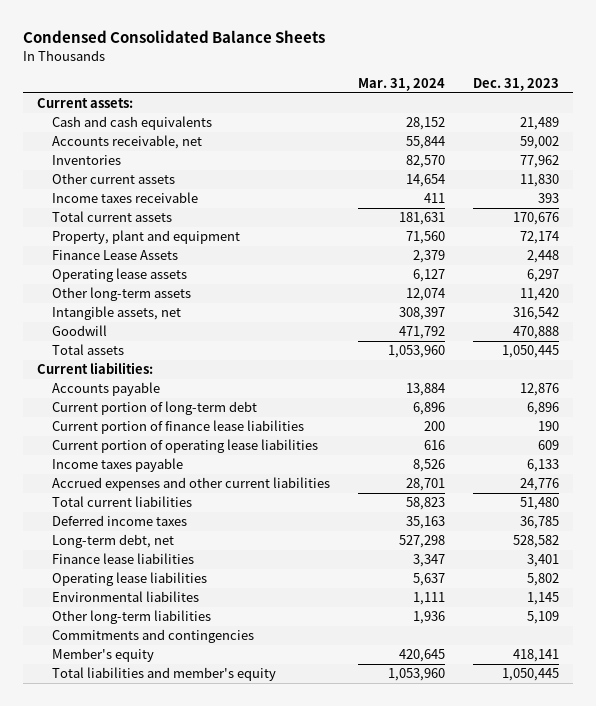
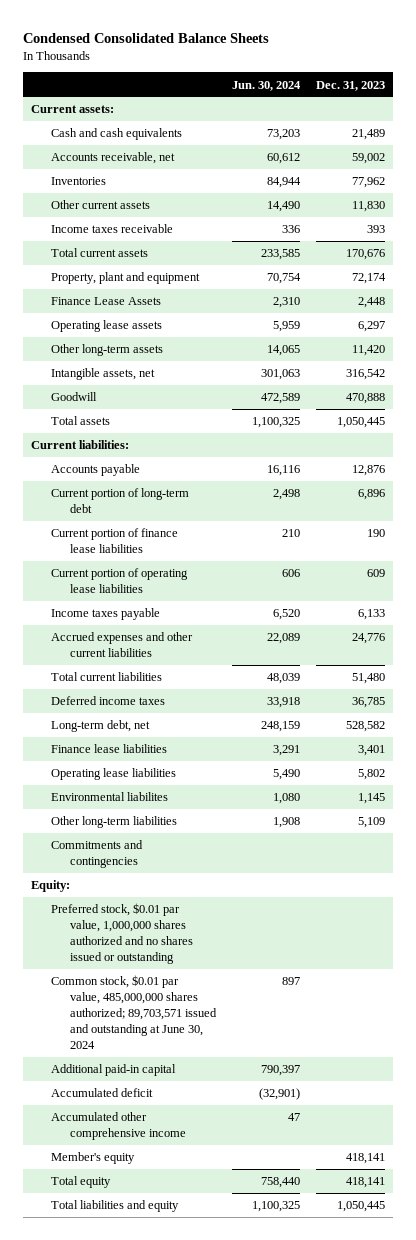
- | Mar. 31, 2024 | Dec. 31, 2023
+ | Jun. 30, 2024 | Dec. 31, 2023
+ Equity:
+ Preferred stock, $0.01 par value, 1,000,000 shares authorized and no shares issued or outstanding
+ Common stock, $0.01 par value, 485,000,000 shares authorized; 89,703,571 issued and outstanding at June 30, 2024 | 897 |
+ Additional paid-in capital | 790,397 |
+ Accumulated deficit | (32,901) |
+ Accumulated other comprehensive income | 47 |
- Total liabilities and member's equity | 1,053,960 | 1,050,445
+ Total equity | 758,440 | 418,141
+ Total liabilities and equity | 1,100,325 | 1,050,445

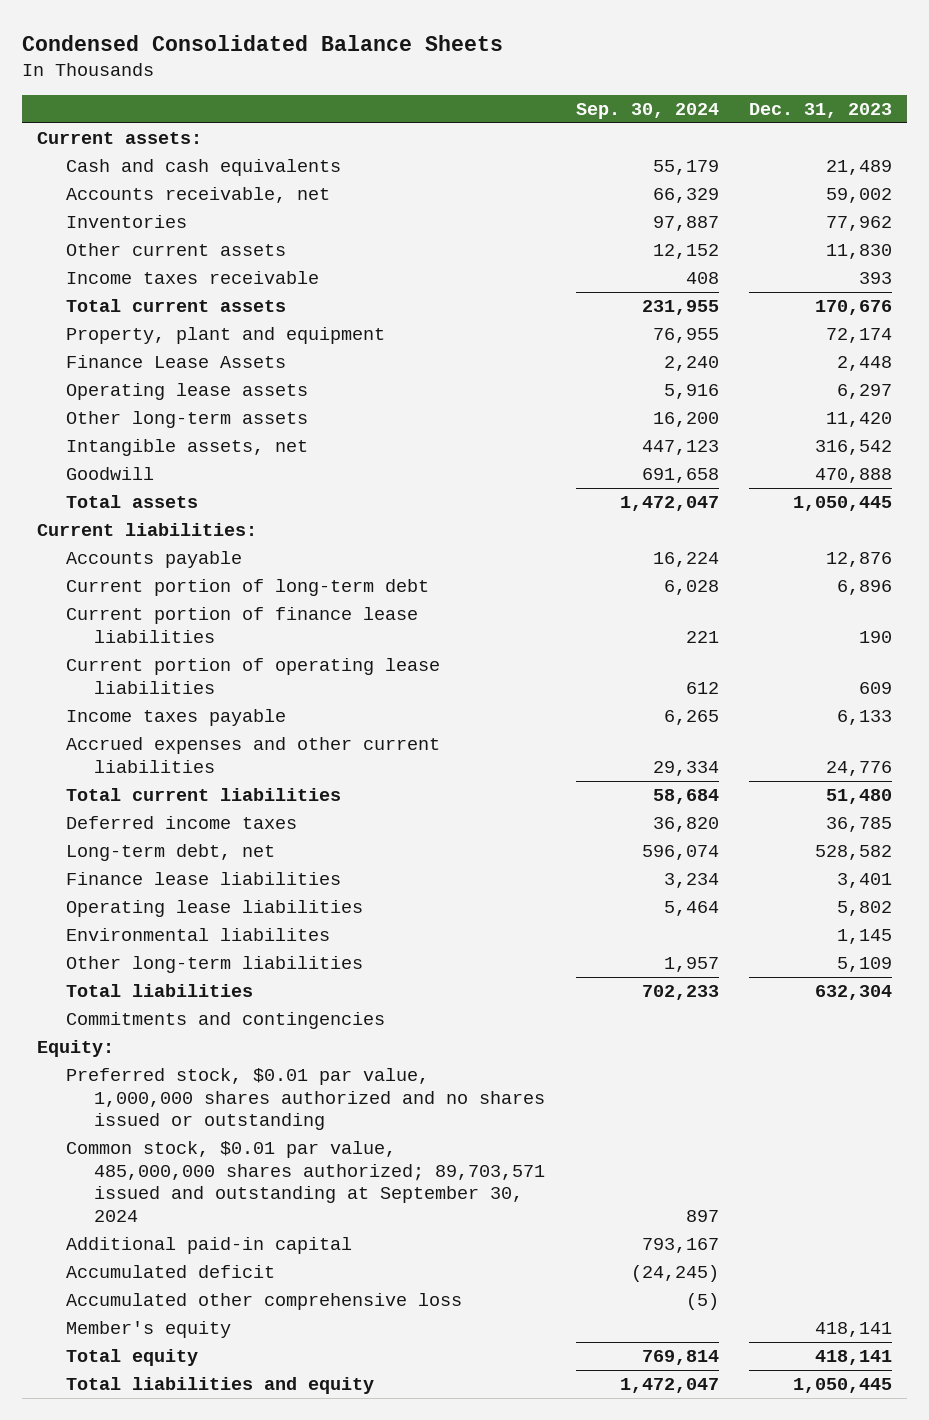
- | Jun. 30, 2024 | Dec. 31, 2023
+ | Sep. 30, 2024 | Dec. 31, 2023
+ Total liabilities | 702,233 | 632,304
- Common stock, $0.01 par value, 485,000,000 shares authorized; 89,703,571 issued and outstanding at June 30, 2024 | 897 |
+ Common stock, $0.01 par value, 485,000,000 shares authorized; 89,703,571 issued and outstanding at September 30, 2024 | 897 |
- Accumulated other comprehensive income | 47 |
+ Accumulated other comprehensive loss | (5) |

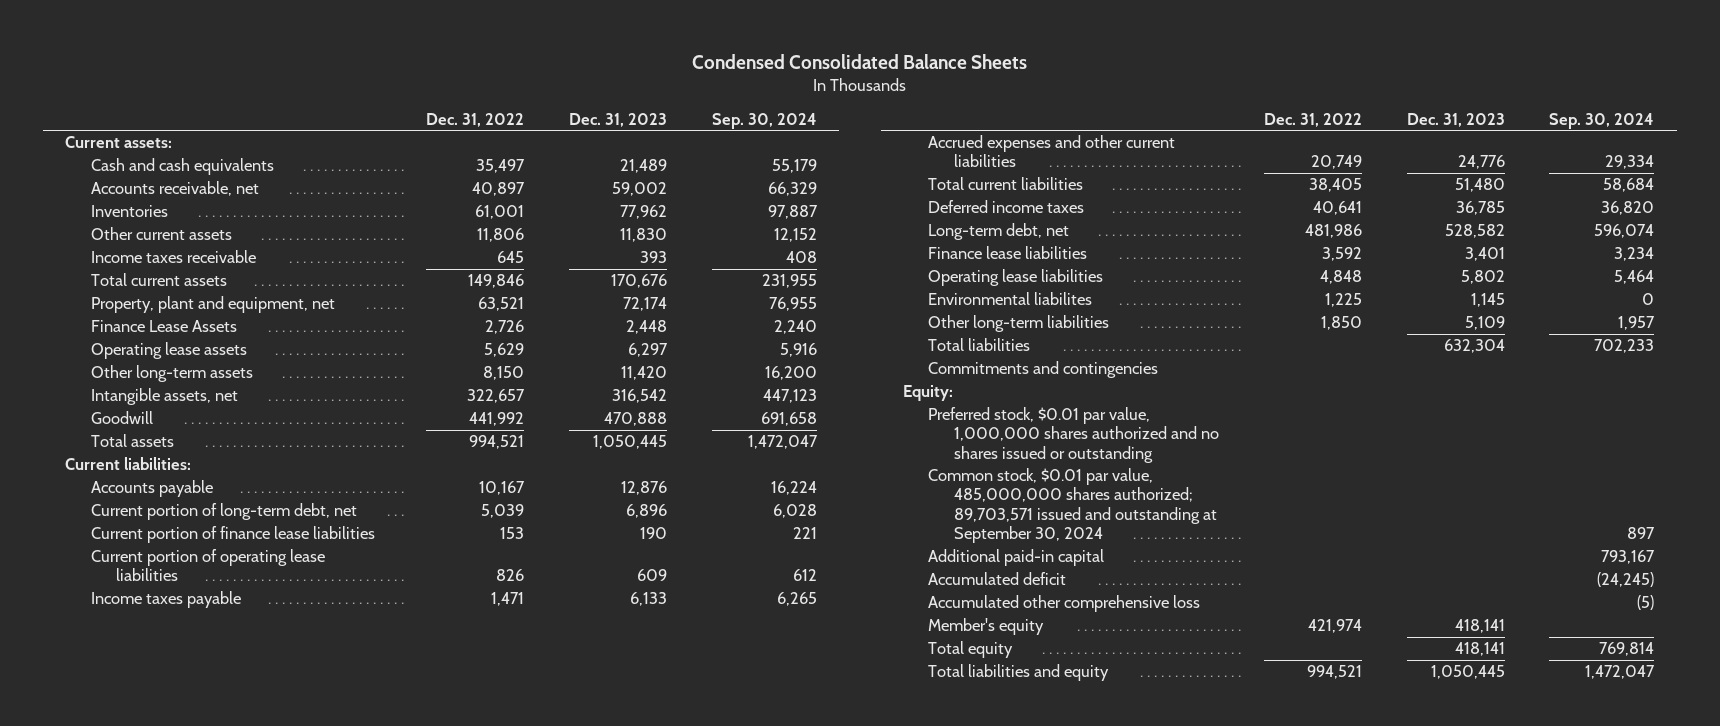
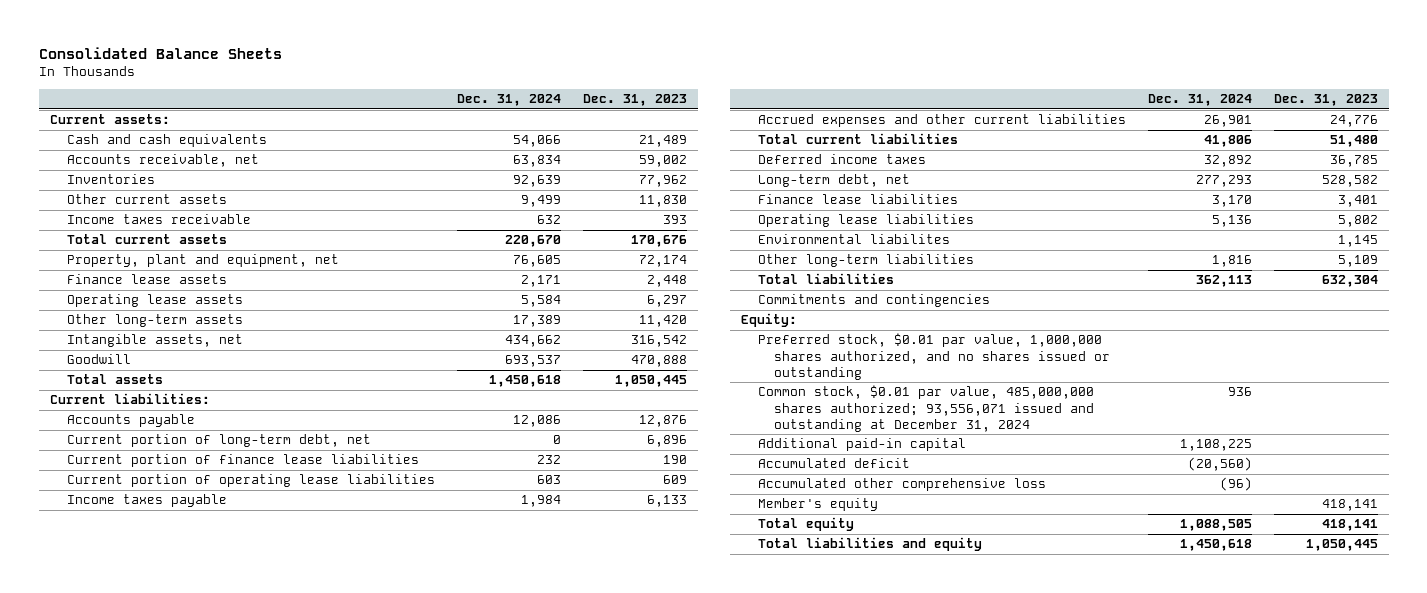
- Condensed Consolidated Balance Sheets
+ Consolidated Balance Sheets
- | Dec. 31, 2022 | Dec. 31, 2023 | Sep. 30, 2024
+ | Dec. 31, 2024 | Dec. 31, 2023
- Finance Lease Assets | 2,726 | 2,448 | 2,240
+ Finance lease assets | 2,171 | 2,448
- Preferred stock, $0.01 par value, 1,000,000 shares authorized and no shares issued or outstanding
- Common stock, $0.01 par value, 485,000,000 shares authorized; 89,703,571 issued and outstanding at September 30, 2024 | | | 897
+ Preferred stock, $0.01 par value, 1,000,000 shares authorized, and no shares issued or outstanding
+ Common stock, $0.01 par value, 485,000,000 shares authorized; 93,556,071 issued and outstanding at December 31, 2024 | 936 |

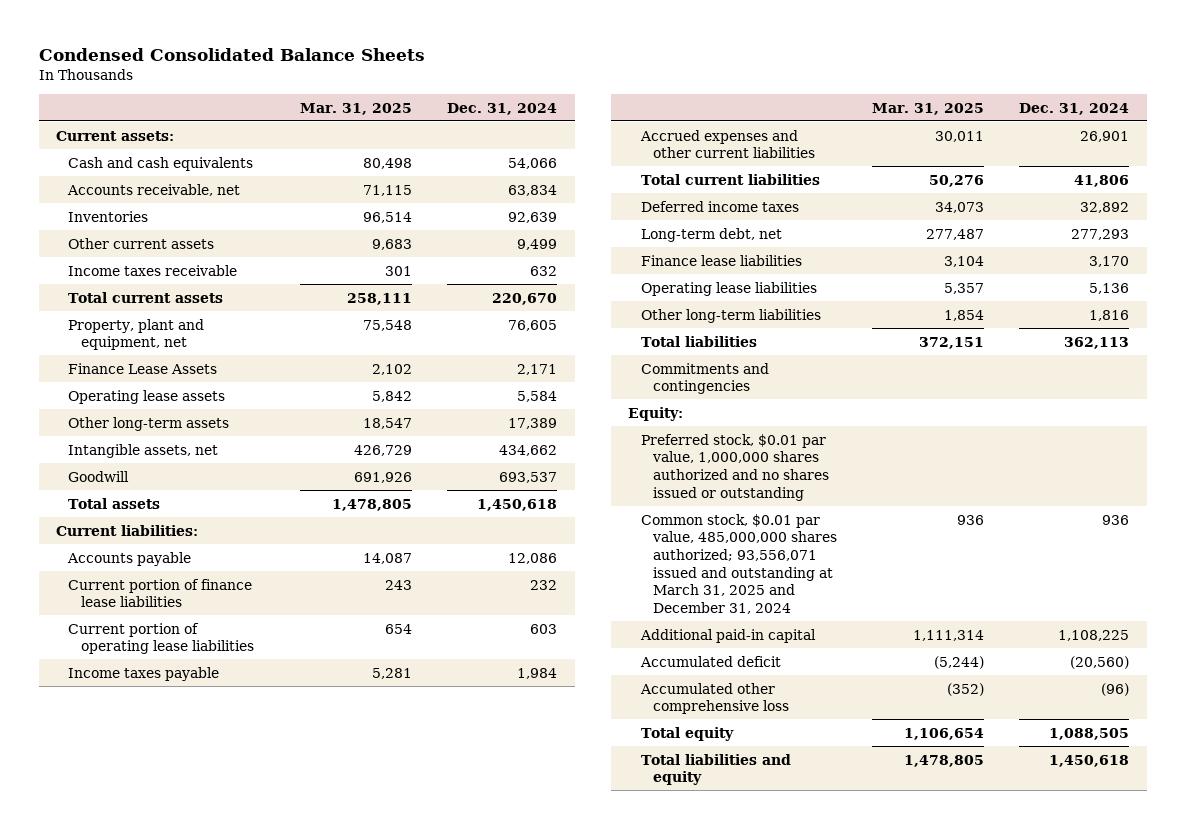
- Consolidated Balance Sheets
+ Condensed Consolidated Balance Sheets
- | Dec. 31, 2024 | Dec. 31, 2023
+ | Mar. 31, 2025 | Dec. 31, 2024
- Finance lease assets | 2,171 | 2,448
+ Finance Lease Assets | 2,102 | 2,171
- Current portion of long-term debt, net | 0 | 6,896
- Environmental liabilites | | 1,145
- Preferred stock, $0.01 par value, 1,000,000 shares authorized, and no shares issued or outstanding
- Common stock, $0.01 par value, 485,000,000 shares authorized; 93,556,071 issued and outstanding at December 31, 2024 | 936 |
+ Preferred stock, $0.01 par value, 1,000,000 shares authorized and no shares issued or outstanding
+ Common stock, $0.01 par value, 485,000,000 shares authorized; 93,556,071 issued and outstanding at March 31, 2025 and December 31, 2024 | 936 | 936
- Member's equity | | 418,141

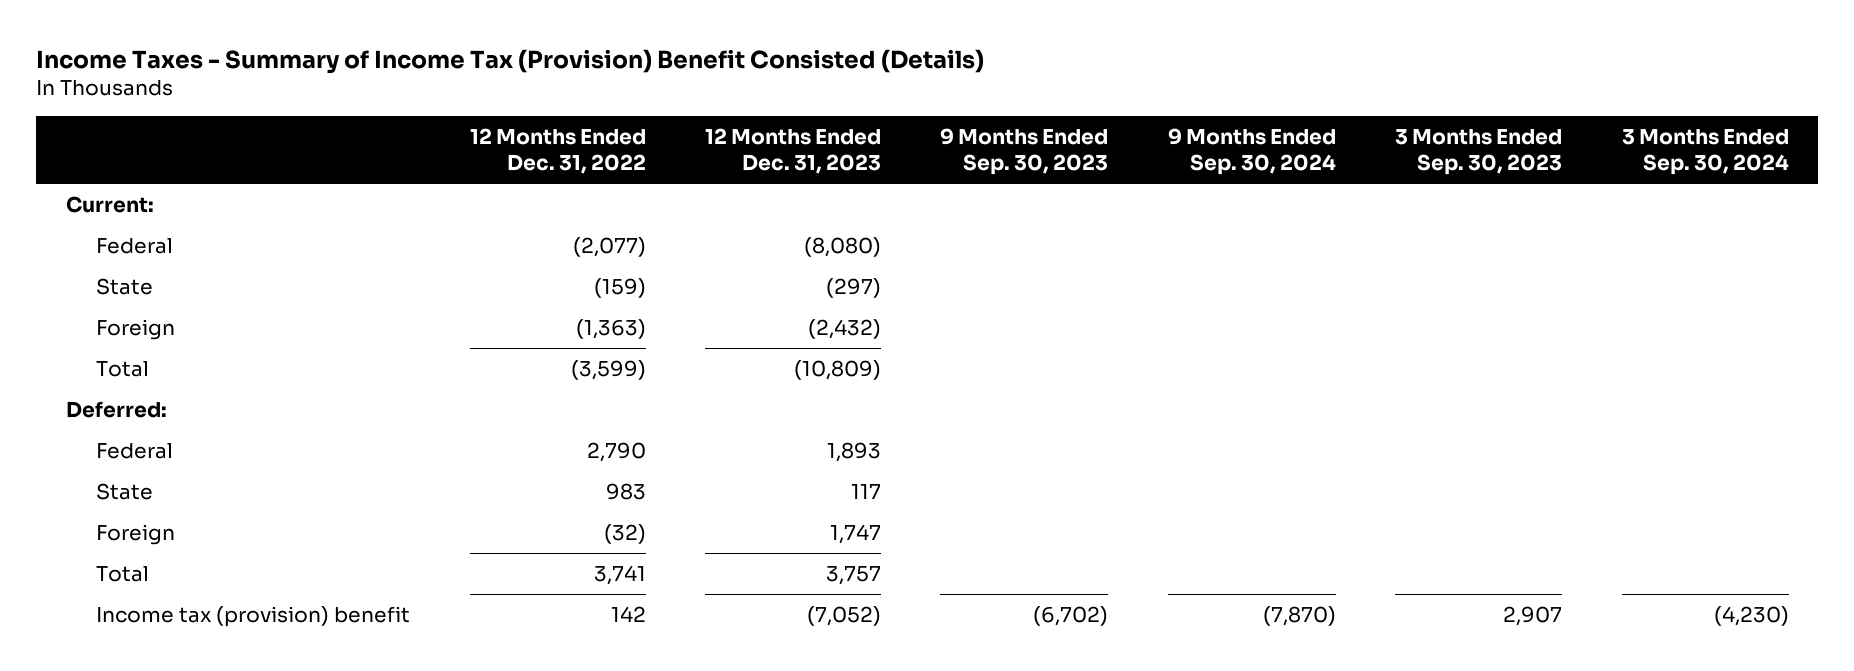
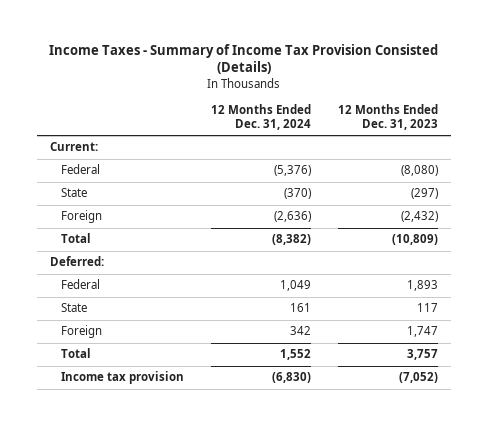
- Income Taxes - Summary of Income Tax (Provision) Benefit Consisted (Details)
+ Income Taxes - Summary of Income Tax Provision Consisted (Details)
- | 12 Months Ended Dec. 31, 2022 | 12 Months Ended Dec. 31, 2023 | 9 Months Ended Sep. 30, 2023 | 9 Months Ended Sep. 30, 2024 | 3 Months Ended Sep. 30, 2023 | 3 Months Ended Sep. 30, 2024
+ | 12 Months Ended Dec. 31, 2024 | 12 Months Ended Dec. 31, 2023
- Income tax (provision) benefit | 142 | (7,052) | (6,702) | (7,870) | 2,907 | (4,230)
+ Income tax provision | (6,830) | (7,052)

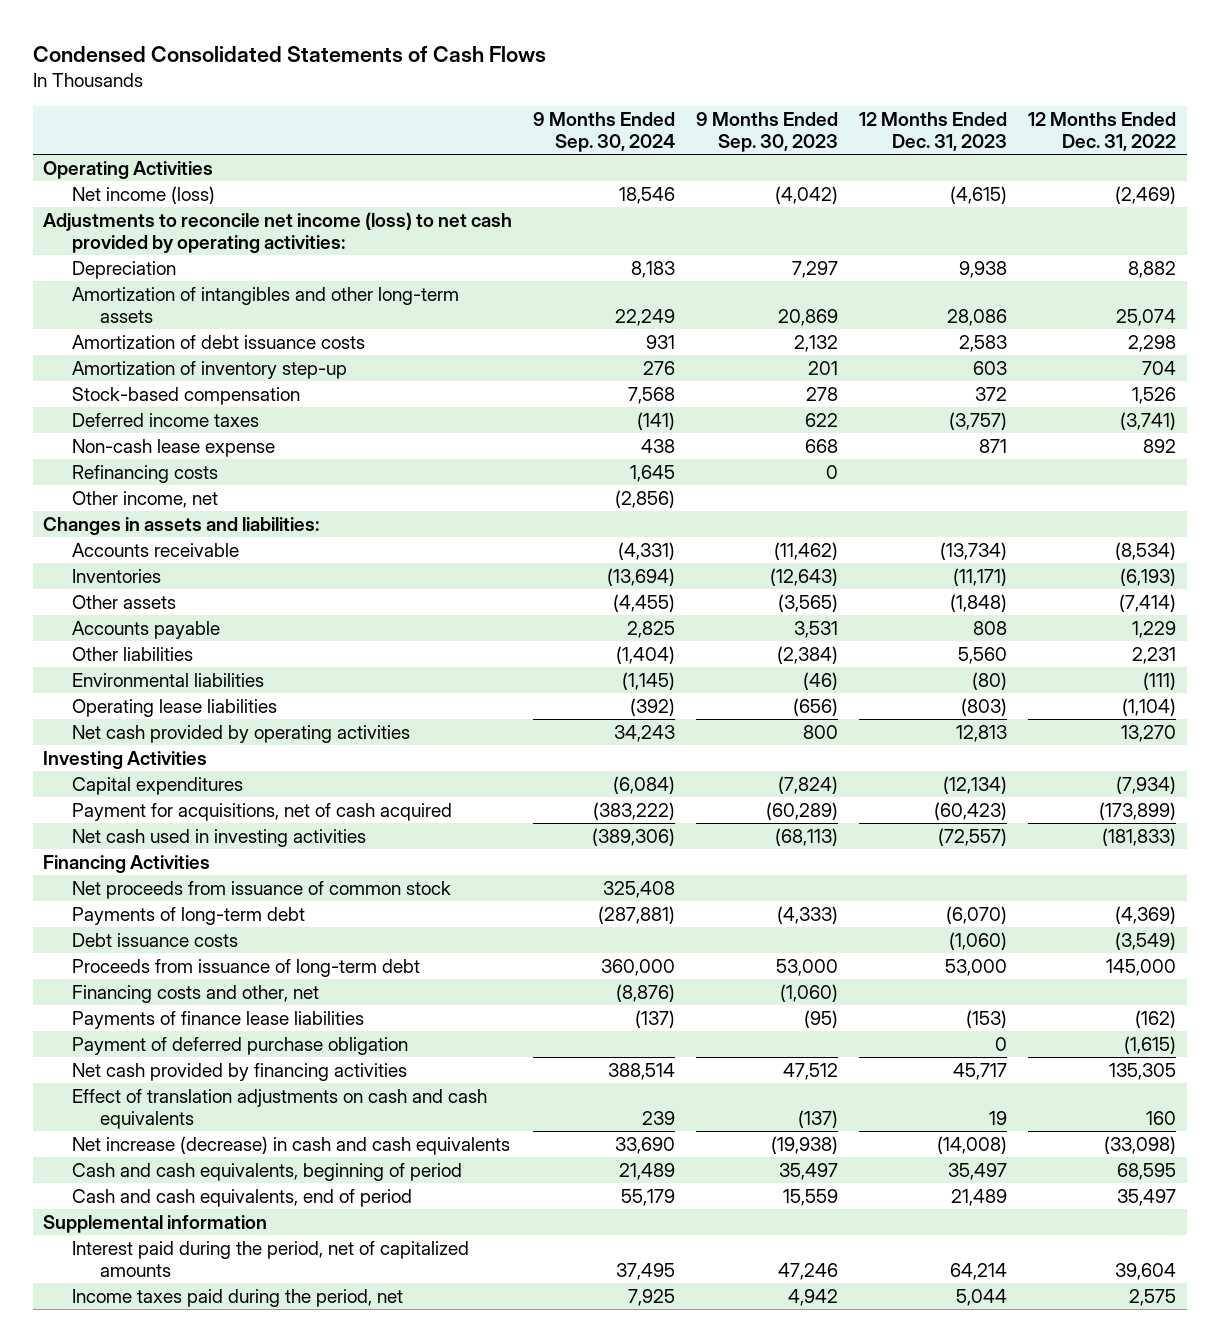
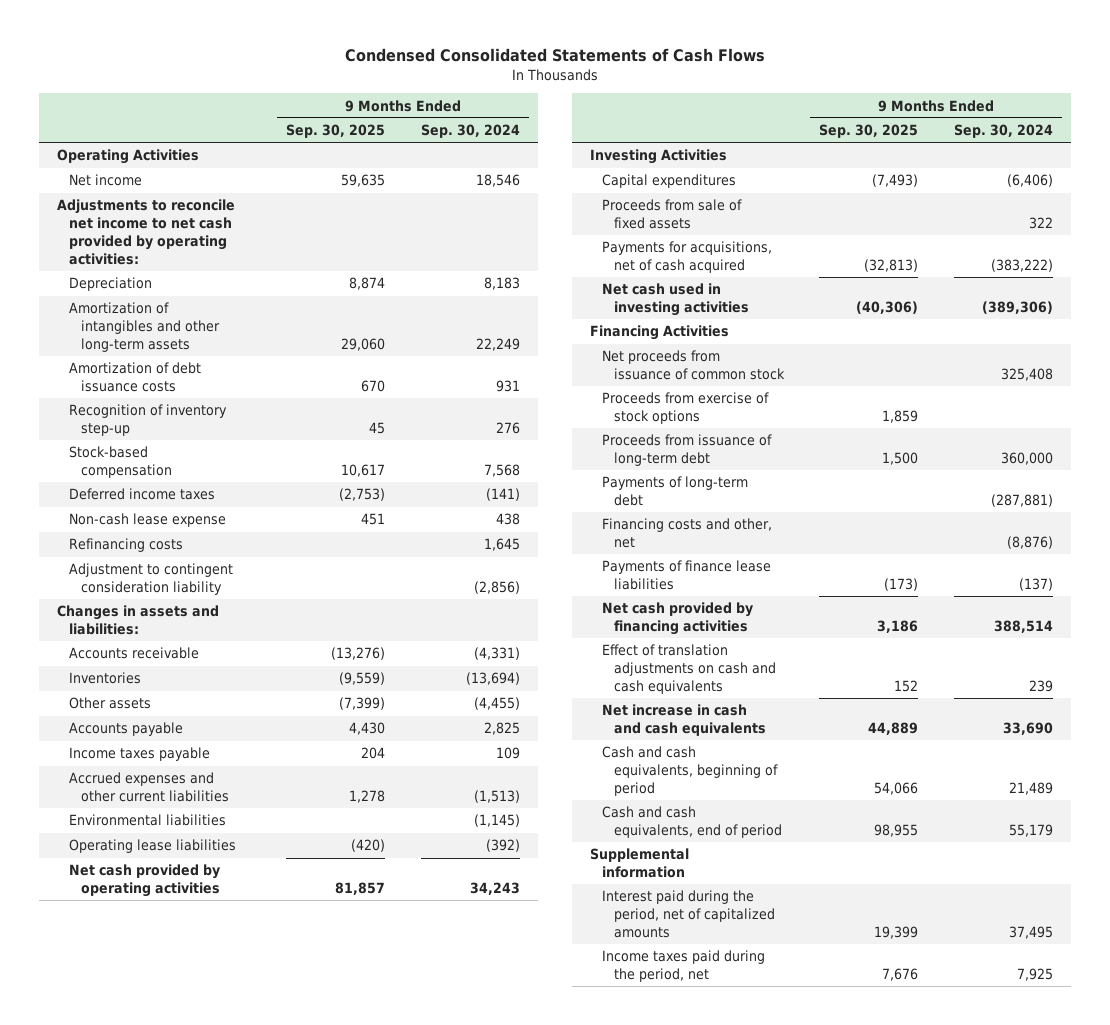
- | 9 Months Ended Sep. 30, 2024 | 9 Months Ended Sep. 30, 2023 | 12 Months Ended Dec. 31, 2023 | 12 Months Ended Dec. 31, 2022
+ | 9 Months Ended Sep. 30, 2025 | 9 Months Ended Sep. 30, 2024
- Net income (loss) | 18,546 | (4,042) | (4,615) | (2,469)
- Adjustments to reconcile net income (loss) to net cash provided by operating activities:
+ Net income | 59,635 | 18,546
+ Adjustments to reconcile net income to net cash provided by operating activities:
- Amortization of inventory step-up | 276 | 201 | 603 | 704
+ Recognition of inventory step-up | 45 | 276
- Other income, net | (2,856) | | |
+ Adjustment to contingent consideration liability | | (2,856)
- Other liabilities | (1,404) | (2,384) | 5,560 | 2,231
+ Income taxes payable | 204 | 109
+ Accrued expenses and other current liabilities | 1,278 | (1,513)
- Capital expenditures | (6,084) | (7,824) | (12,134) | (7,934)
- Payment for acquisitions, net of cash acquired | (383,222) | (60,289) | (60,423) | (173,899)
+ Capital expenditures | (7,493) | (6,406)
+ Proceeds from sale of fixed assets | | 322
+ Payments for acquisitions, net of cash acquired | (32,813) | (383,222)
- Debt issuance costs | | | (1,060) | (3,549)
+ Proceeds from exercise of stock options | 1,859 |
moved down: Payments of long-term debt | | (287,881)
- Payment of deferred purchase obligation | | | 0 | (1,615)
- Net increase (decrease) in cash and cash equivalents | 33,690 | (19,938) | (14,008) | (33,098)
+ Net increase in cash and cash equivalents | 44,889 | 33,690

